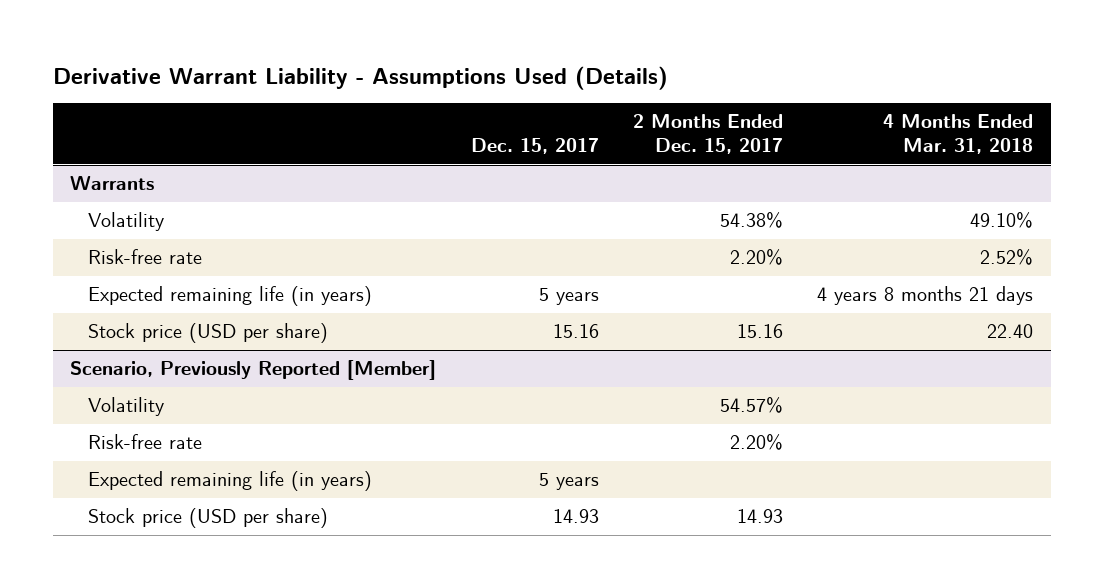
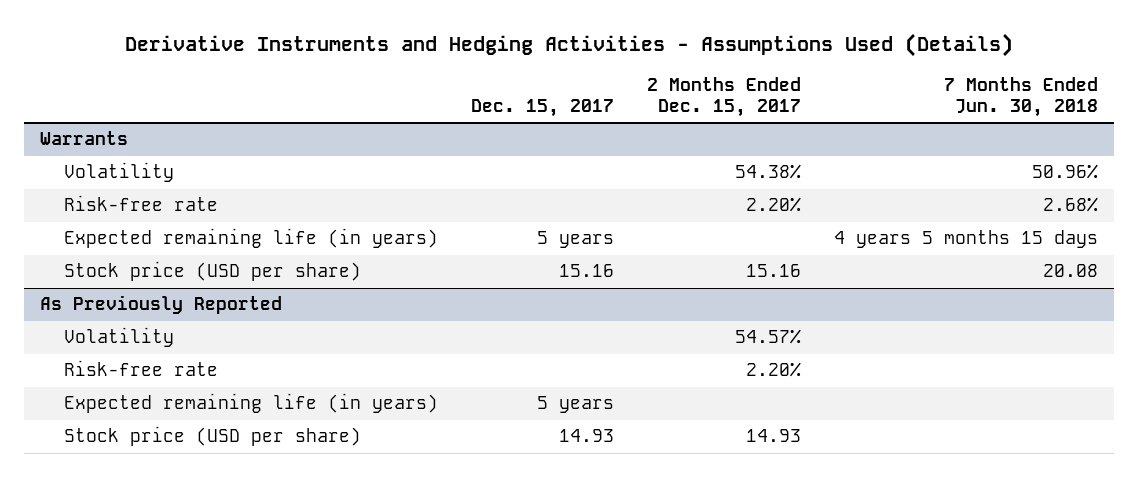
- Derivative Warrant Liability - Assumptions Used (Details)
+ Derivative Instruments and Hedging Activities - Assumptions Used (Details)
- | Dec. 15, 2017 | 2 Months Ended Dec. 15, 2017 | 4 Months Ended Mar. 31, 2018
+ | Dec. 15, 2017 | 2 Months Ended Dec. 15, 2017 | 7 Months Ended Jun. 30, 2018
- Scenario, Previously Reported [Member]
+ As Previously Reported

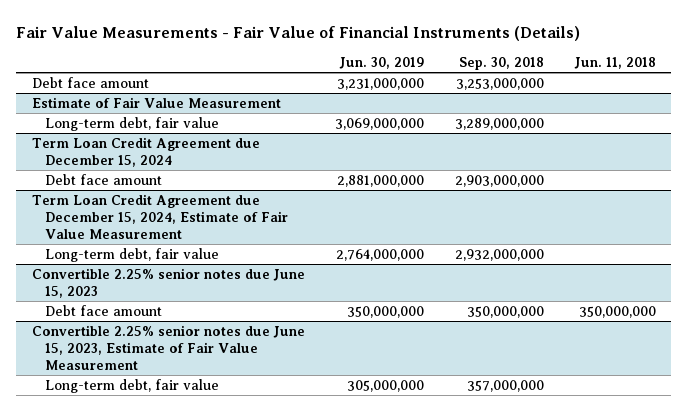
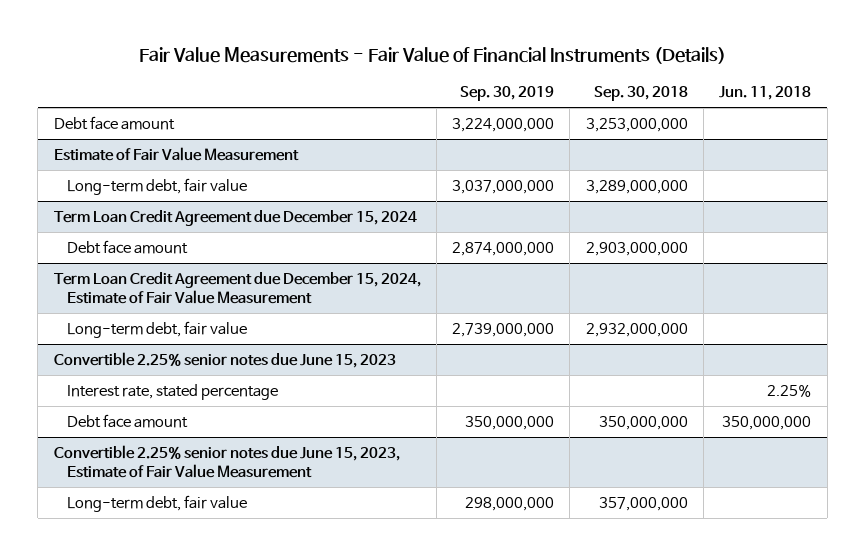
- | Jun. 30, 2019 | Sep. 30, 2018 | Jun. 11, 2018
+ | Sep. 30, 2019 | Sep. 30, 2018 | Jun. 11, 2018
@ Convertible 2.25% senior notes due June 15, 2023
+ Interest rate, stated percentage | | | 2.25%

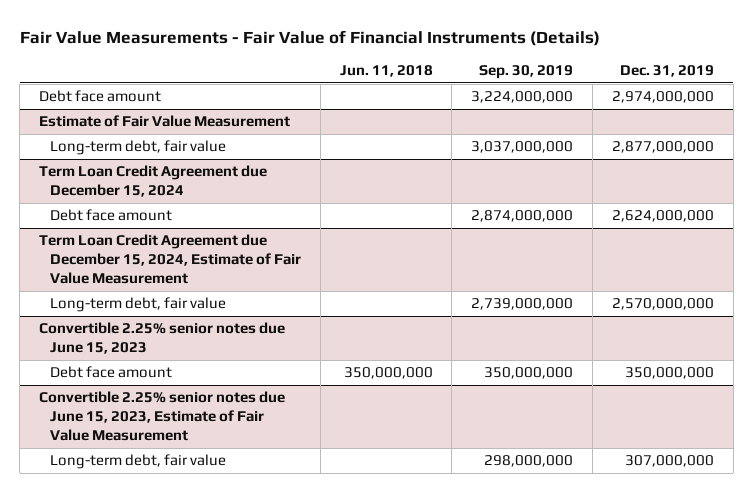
- | Sep. 30, 2019 | Sep. 30, 2018 | Jun. 11, 2018
+ | Jun. 11, 2018 | Sep. 30, 2019 | Dec. 31, 2019
@ Convertible 2.25% senior notes due June 15, 2023
- Interest rate, stated percentage | | | 2.25%

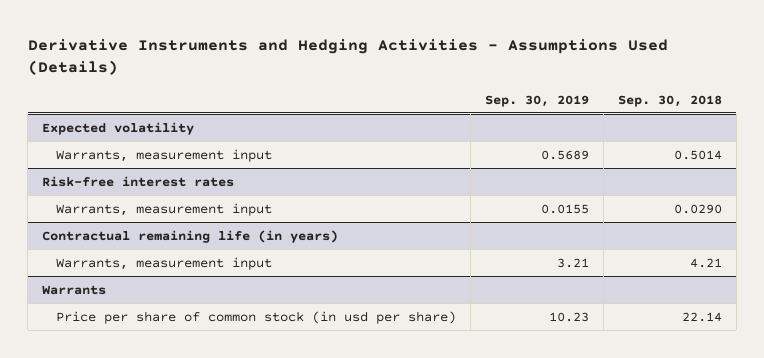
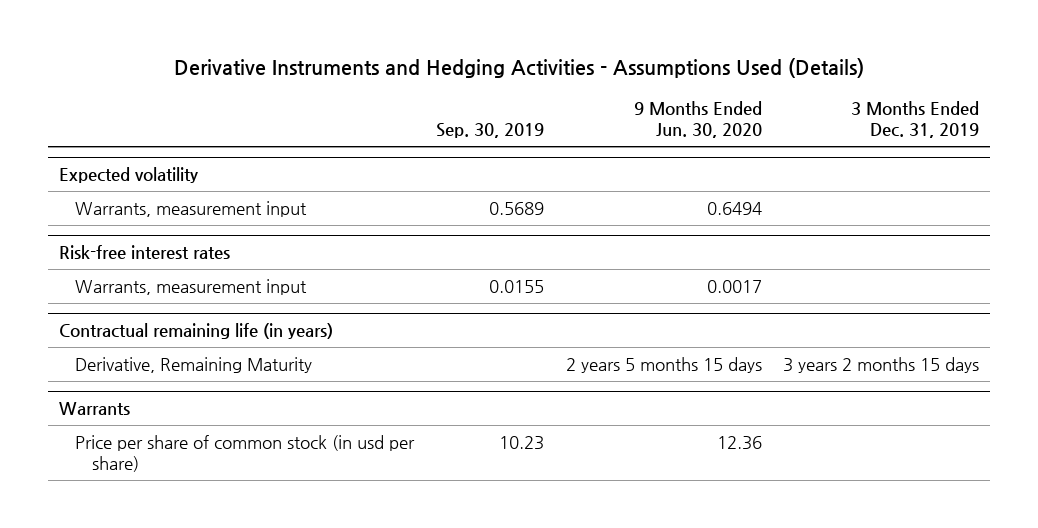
- | Sep. 30, 2019 | Sep. 30, 2018
+ | Sep. 30, 2019 | 9 Months Ended Jun. 30, 2020 | 3 Months Ended Dec. 31, 2019
@ Contractual remaining life (in years)
- Warrants, measurement input | 3.21 | 4.21
+ Derivative, Remaining Maturity | | 2 years 5 months 15 days | 3 years 2 months 15 days

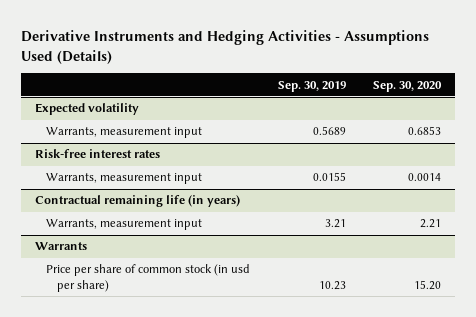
- | Sep. 30, 2019 | 9 Months Ended Jun. 30, 2020 | 3 Months Ended Dec. 31, 2019
+ | Sep. 30, 2019 | Sep. 30, 2020
@ Contractual remaining life (in years)
- Derivative, Remaining Maturity | | 2 years 5 months 15 days | 3 years 2 months 15 days
+ Warrants, measurement input | 3.21 | 2.21

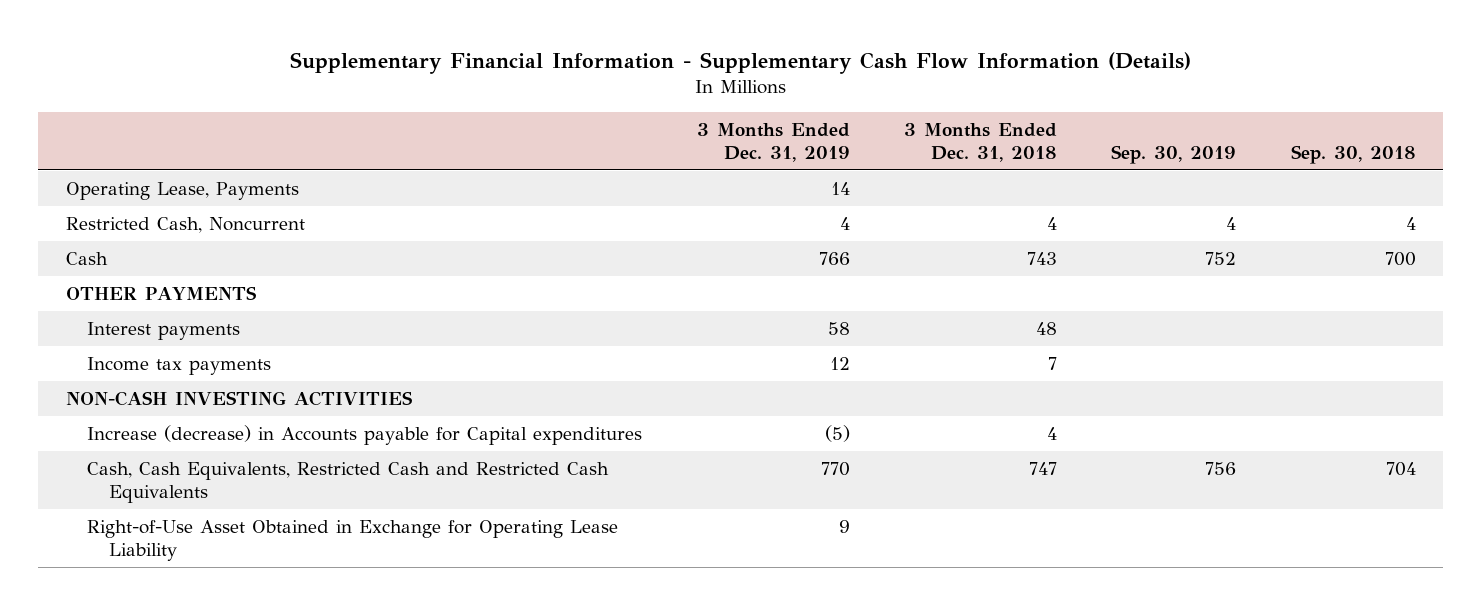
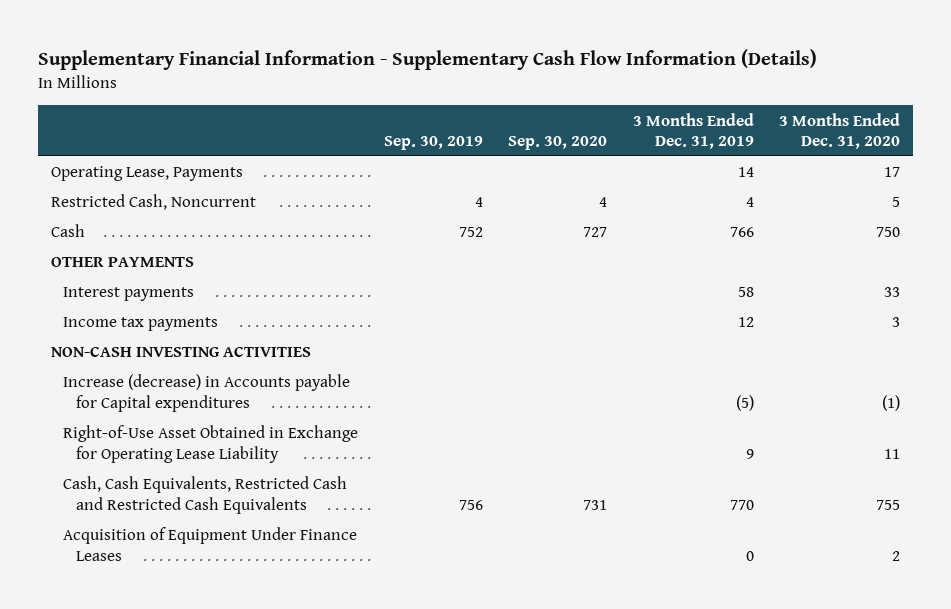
- | 3 Months Ended Dec. 31, 2019 | 3 Months Ended Dec. 31, 2018 | Sep. 30, 2019 | Sep. 30, 2018
+ | Sep. 30, 2019 | Sep. 30, 2020 | 3 Months Ended Dec. 31, 2019 | 3 Months Ended Dec. 31, 2020
moved down: Cash, Cash Equivalents, Restricted Cash and Restricted Cash Equivalents | 756 | 731 | 770 | 755
+ Acquisition of Equipment Under Finance Leases | | | 0 | 2

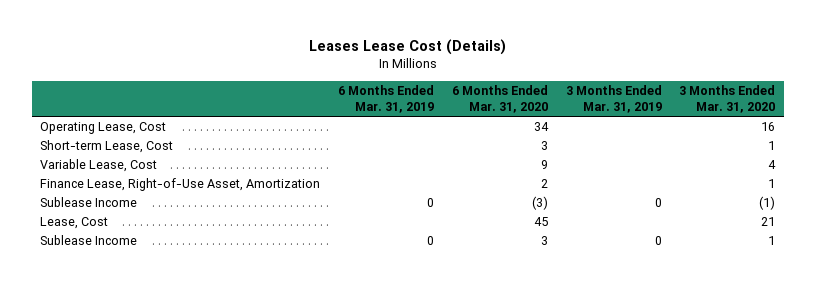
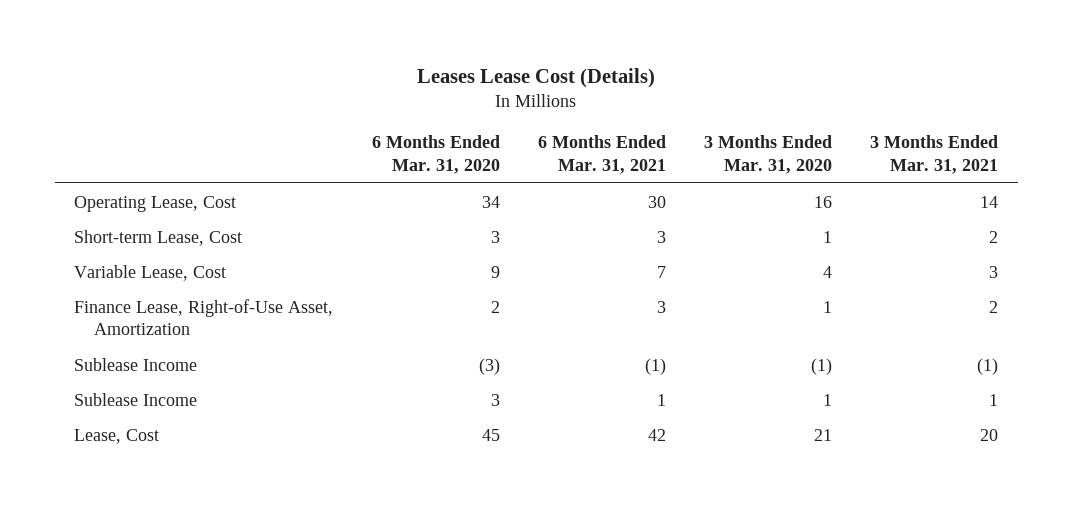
- | 6 Months Ended Mar. 31, 2019 | 6 Months Ended Mar. 31, 2020 | 3 Months Ended Mar. 31, 2019 | 3 Months Ended Mar. 31, 2020
+ | 6 Months Ended Mar. 31, 2020 | 6 Months Ended Mar. 31, 2021 | 3 Months Ended Mar. 31, 2020 | 3 Months Ended Mar. 31, 2021
moved down: Lease, Cost | 45 | 42 | 21 | 20

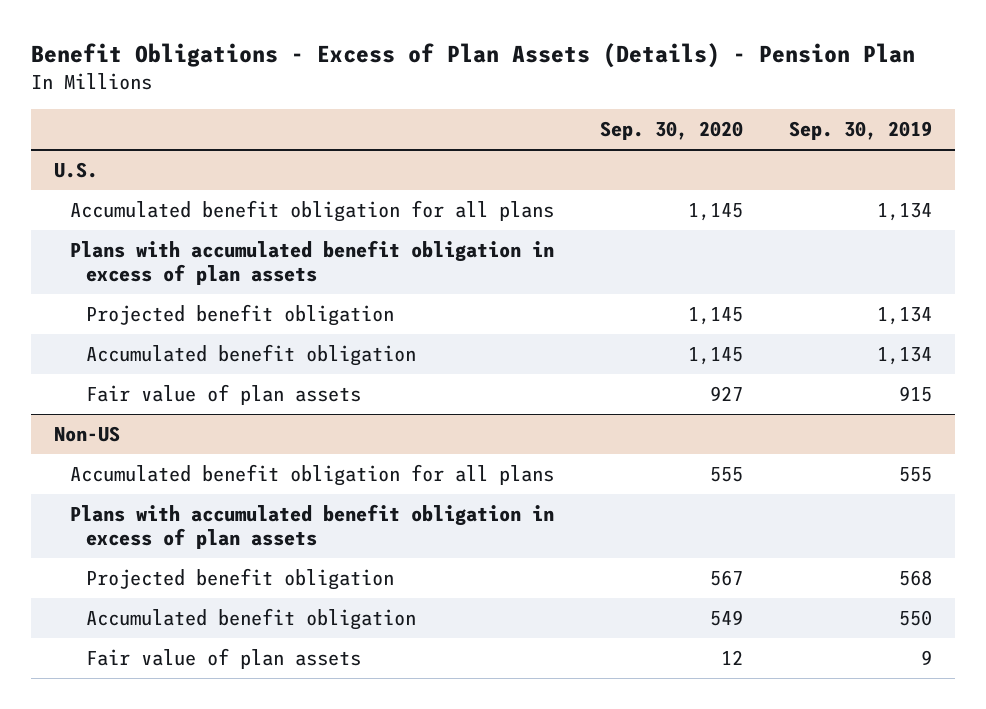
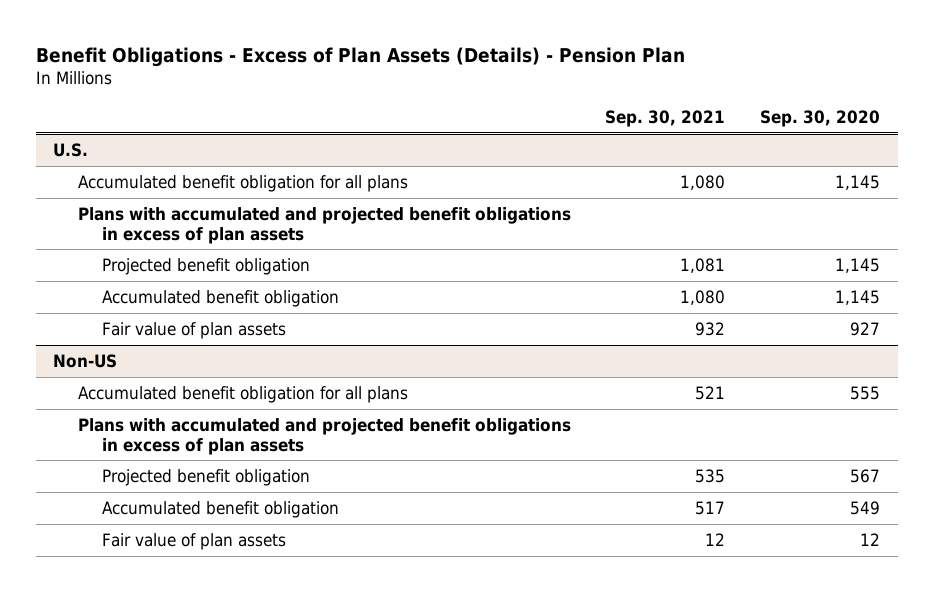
- | Sep. 30, 2020 | Sep. 30, 2019
+ | Sep. 30, 2021 | Sep. 30, 2020
@ U.S.
- Plans with accumulated benefit obligation in excess of plan assets
+ Plans with accumulated and projected benefit obligations in excess of plan assets
@ Non-US
- Plans with accumulated benefit obligation in excess of plan assets
+ Plans with accumulated and projected benefit obligations in excess of plan assets

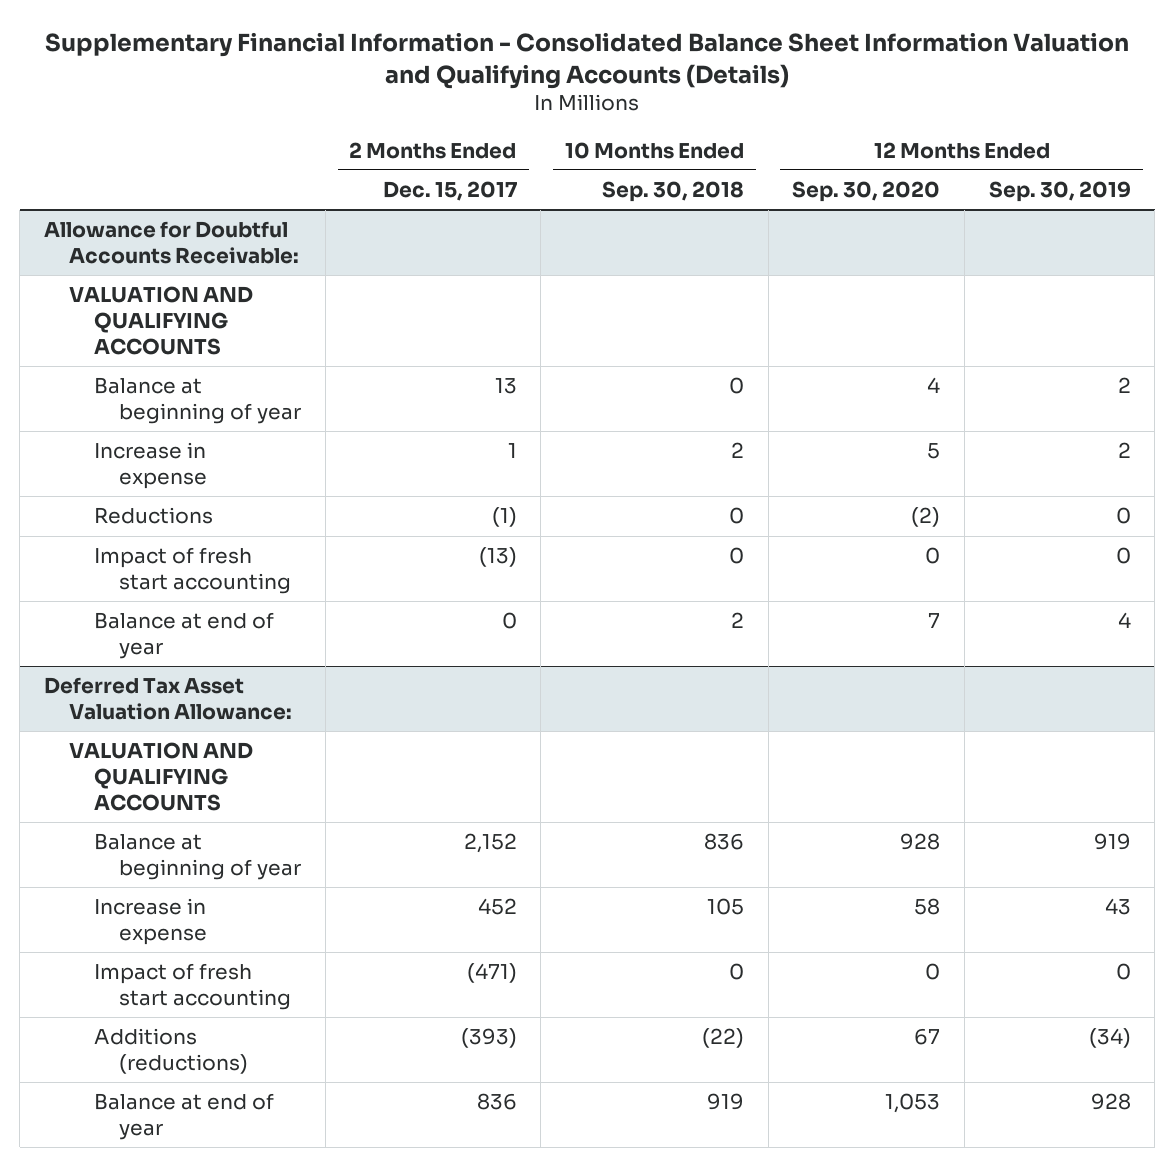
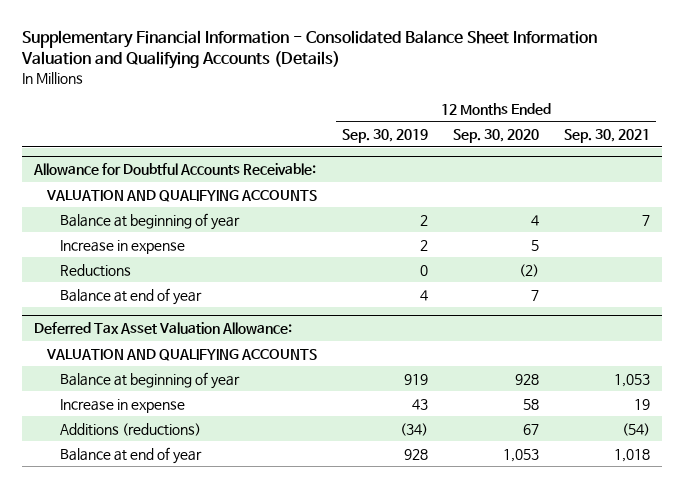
- | 2 Months Ended Dec. 15, 2017 | 10 Months Ended Sep. 30, 2018 | 12 Months Ended Sep. 30, 2020 | 12 Months Ended Sep. 30, 2019
+ | 12 Months Ended Sep. 30, 2019 | 12 Months Ended Sep. 30, 2020 | 12 Months Ended Sep. 30, 2021
@ Allowance for Doubtful Accounts Receivable:
- Impact of fresh start accounting | (13) | 0 | 0 | 0
@ Deferred Tax Asset Valuation Allowance:
- Impact of fresh start accounting | (471) | 0 | 0 | 0

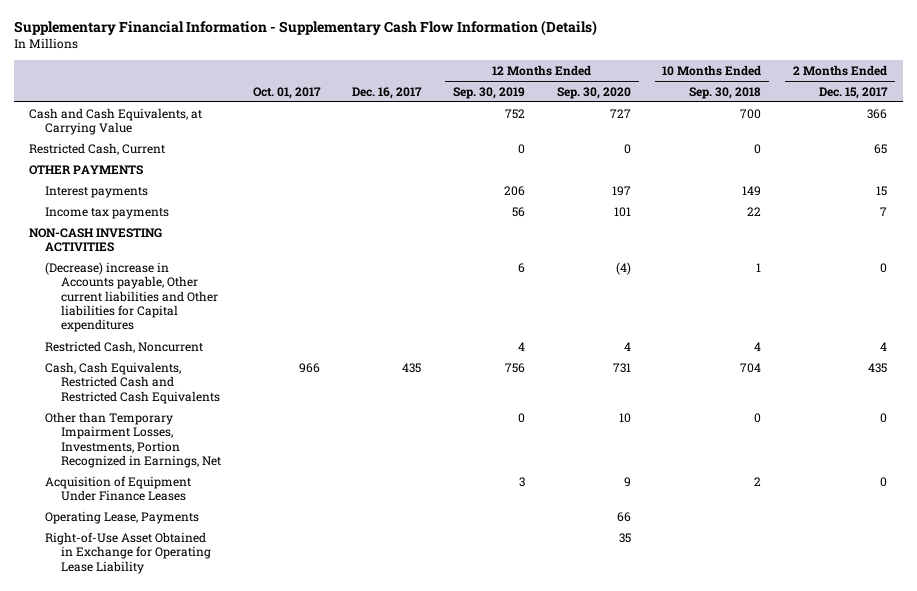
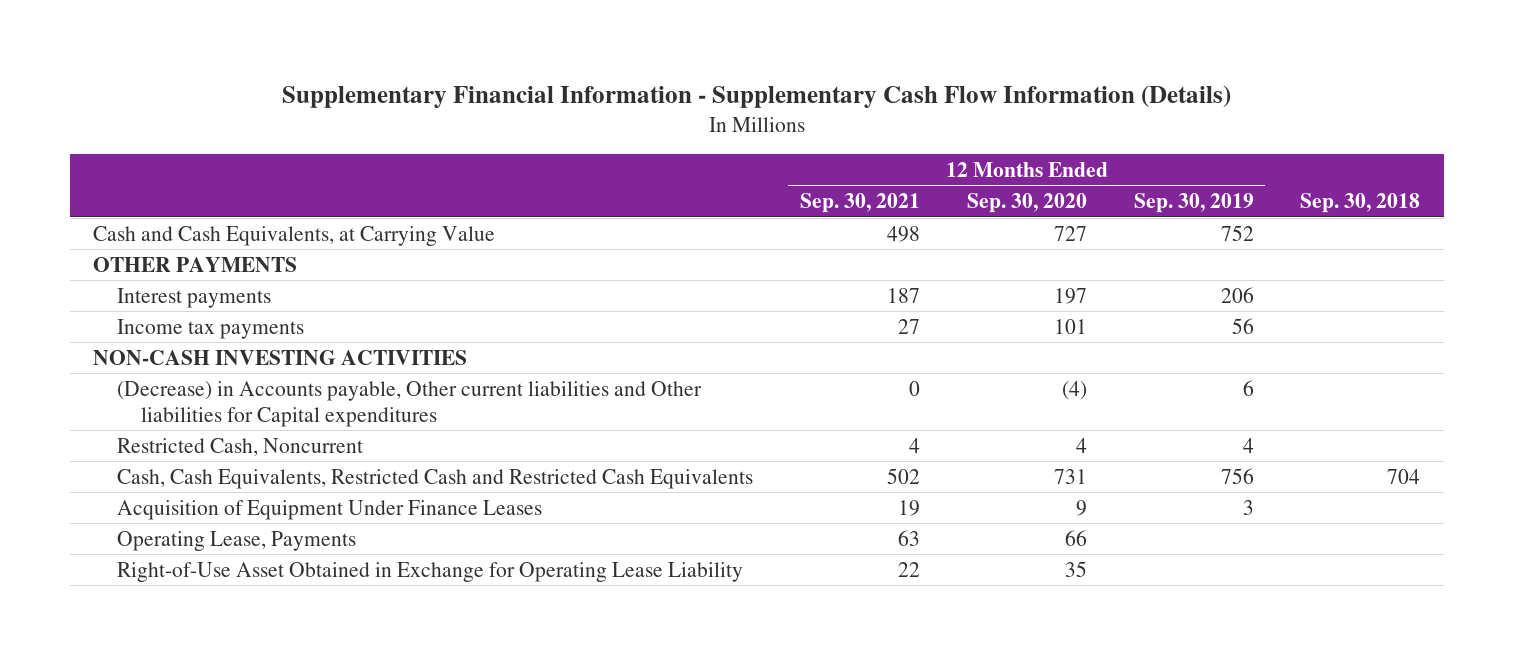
- | Oct. 01, 2017 | Dec. 16, 2017 | 12 Months Ended Sep. 30, 2019 | 12 Months Ended Sep. 30, 2020 | 10 Months Ended Sep. 30, 2018 | 2 Months Ended Dec. 15, 2017
+ | 12 Months Ended Sep. 30, 2021 | 12 Months Ended Sep. 30, 2020 | 12 Months Ended Sep. 30, 2019 | Sep. 30, 2018
- Restricted Cash, Current | | | 0 | 0 | 0 | 65
- (Decrease) increase in Accounts payable, Other current liabilities and Other liabilities for Capital expenditures | | | 6 | (4) | 1 | 0
+ (Decrease) in Accounts payable, Other current liabilities and Other liabilities for Capital expenditures | 0 | (4) | 6 |
- Other than Temporary Impairment Losses, Investments, Portion Recognized in Earnings, Net | | | 0 | 10 | 0 | 0

